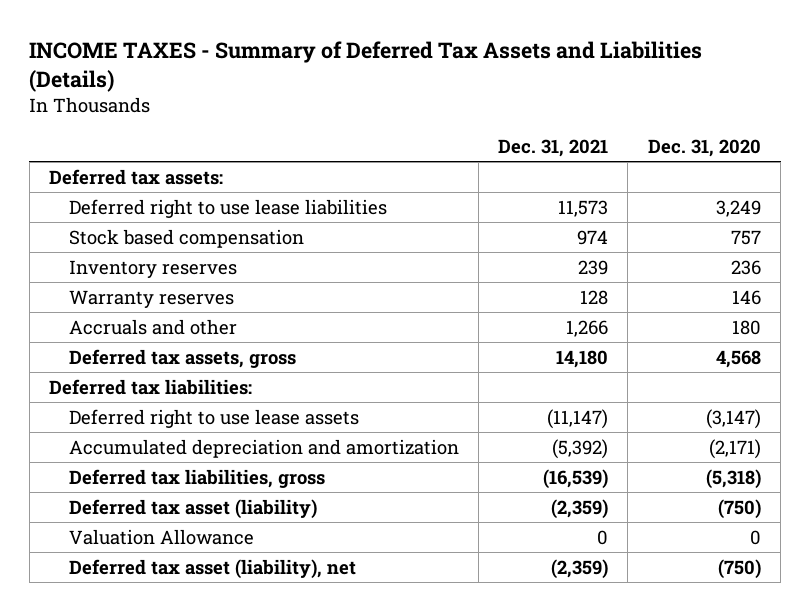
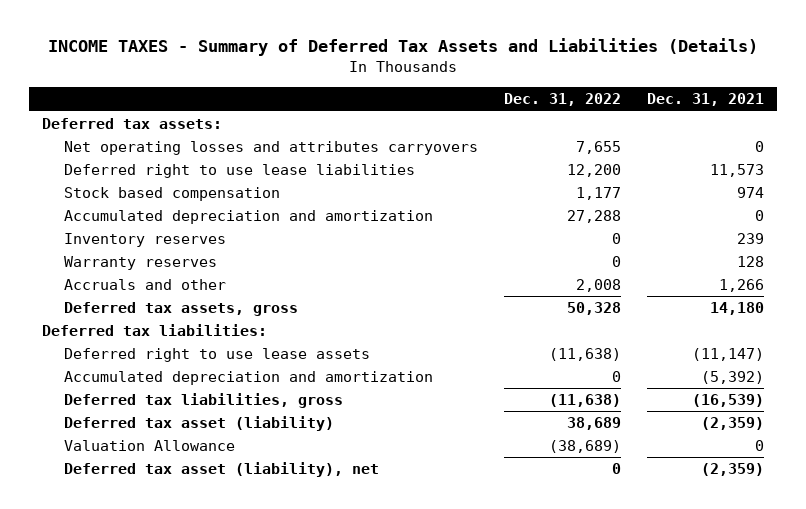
- | Dec. 31, 2021 | Dec. 31, 2020
+ | Dec. 31, 2022 | Dec. 31, 2021
+ Net operating losses and attributes carryovers | 7,655 | 0
+ Accumulated depreciation and amortization | 27,288 | 0

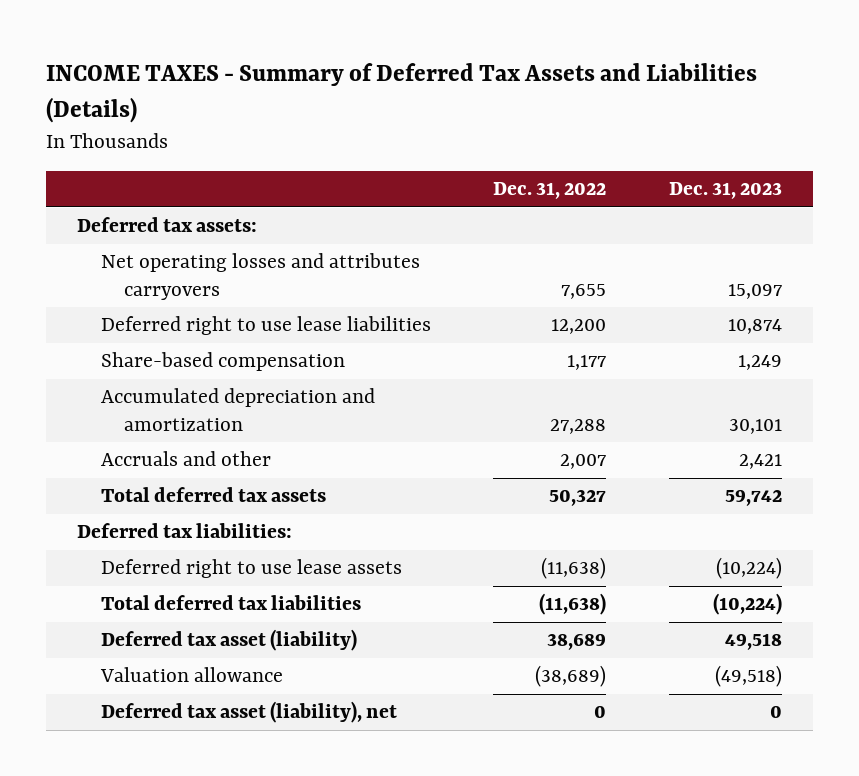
- | Dec. 31, 2022 | Dec. 31, 2021
+ | Dec. 31, 2022 | Dec. 31, 2023
- Stock based compensation | 1,177 | 974
+ Share-based compensation | 1,177 | 1,249
- Inventory reserves | 0 | 239
- Warranty reserves | 0 | 128
- Accruals and other | 2,008 | 1,266
- Deferred tax assets, gross | 50,328 | 14,180
+ Accruals and other | 2,007 | 2,421
+ Total deferred tax assets | 50,327 | 59,742
- Accumulated depreciation and amortization | 0 | (5,392)
- Deferred tax liabilities, gross | (11,638) | (16,539)
+ Total deferred tax liabilities | (11,638) | (10,224)
- Valuation Allowance | (38,689) | 0
+ Valuation allowance | (38,689) | (49,518)

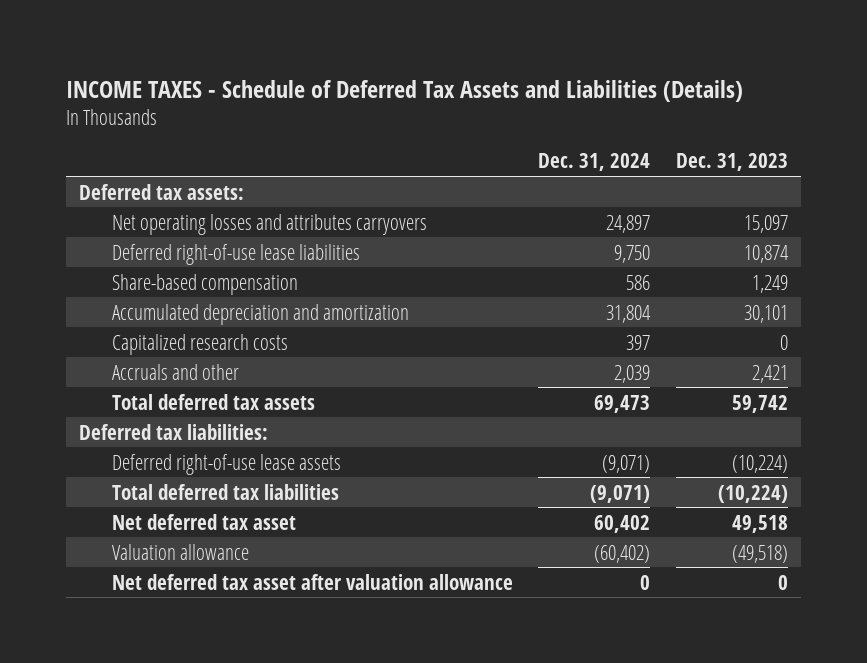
- INCOME TAXES - Summary of Deferred Tax Assets and Liabilities (Details)
+ INCOME TAXES - Schedule of Deferred Tax Assets and Liabilities (Details)
- | Dec. 31, 2022 | Dec. 31, 2023
+ | Dec. 31, 2024 | Dec. 31, 2023
- Deferred right to use lease liabilities | 12,200 | 10,874
+ Deferred right-of-use lease liabilities | 9,750 | 10,874
+ Capitalized research costs | 397 | 0
- Deferred right to use lease assets | (11,638) | (10,224)
+ Deferred right-of-use lease assets | (9,071) | (10,224)
- Deferred tax asset (liability) | 38,689 | 49,518
+ Net deferred tax asset | 60,402 | 49,518
- Deferred tax asset (liability), net | 0 | 0
+ Net deferred tax asset after valuation allowance | 0 | 0

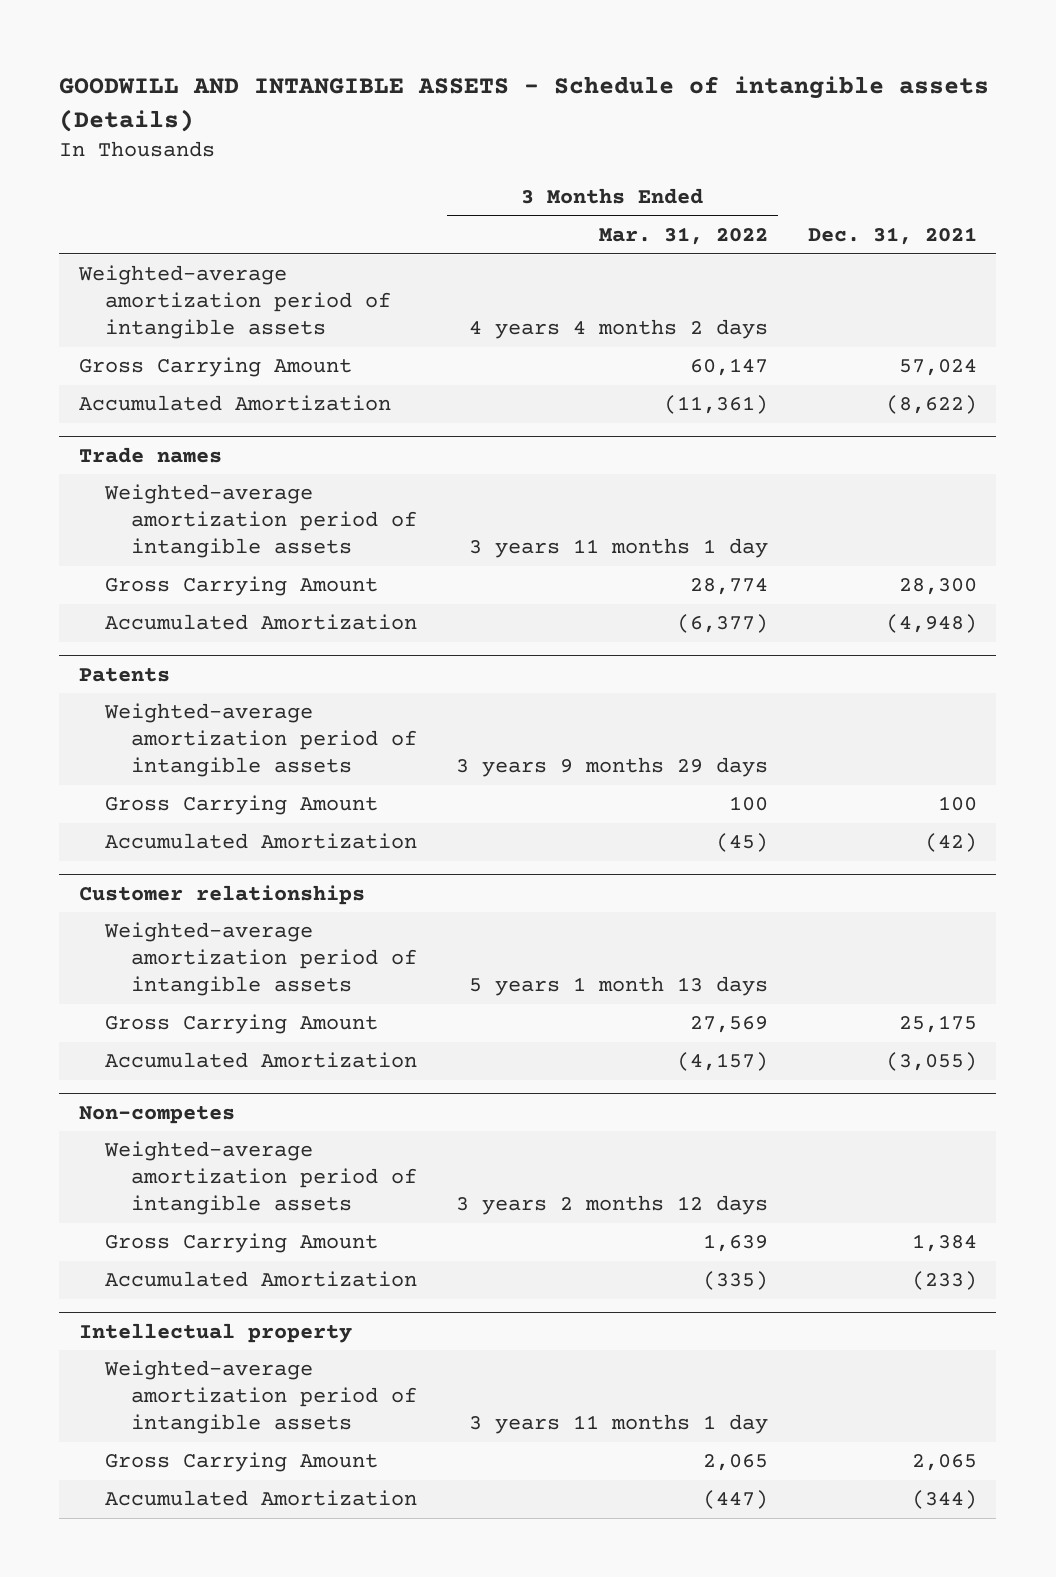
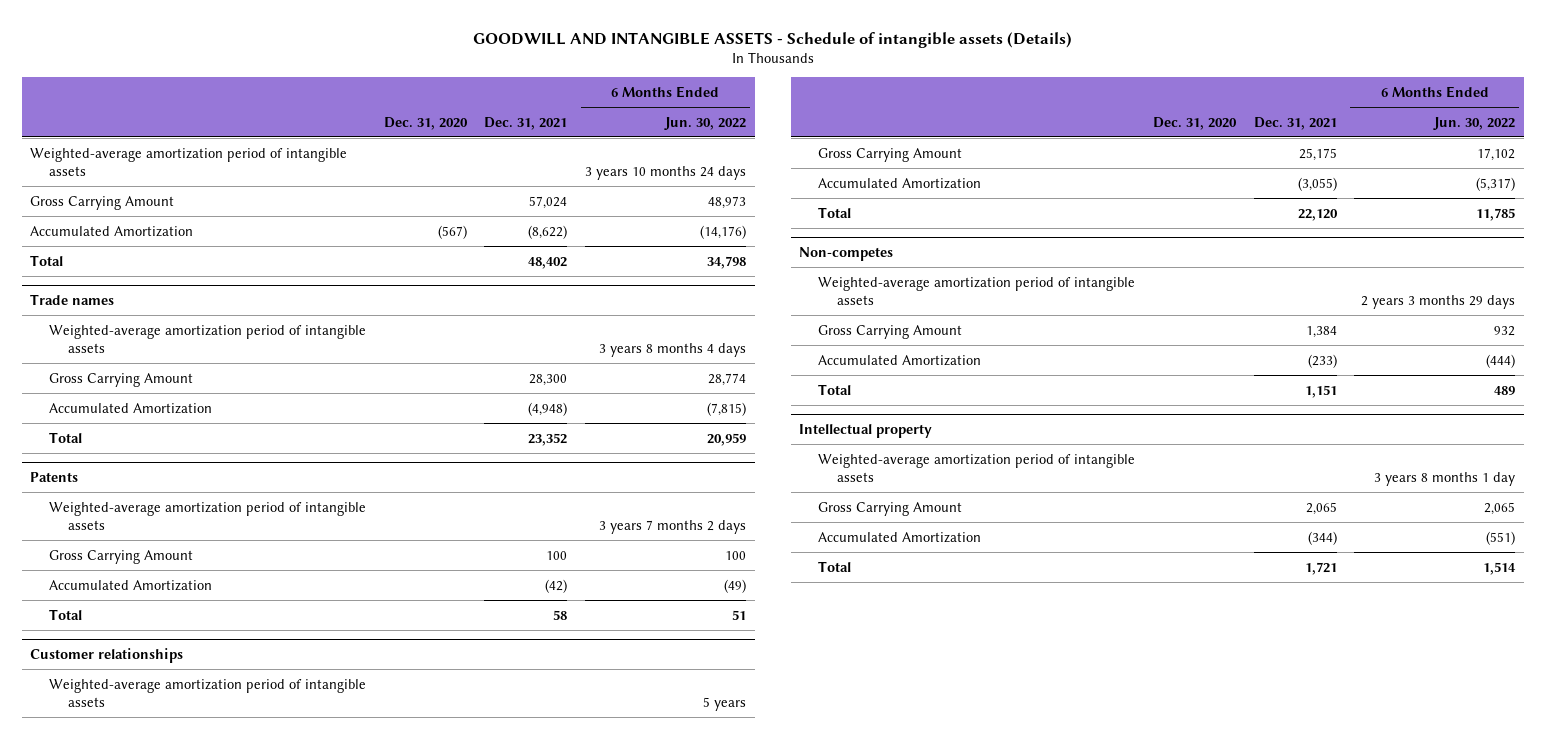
- | 3 Months Ended Mar. 31, 2022 | Dec. 31, 2021
+ | Dec. 31, 2020 | Dec. 31, 2021 | 6 Months Ended Jun. 30, 2022
+ Total | | 48,402 | 34,798
@ Trade names
+ Total | | 23,352 | 20,959
@ Patents
+ Total | | 58 | 51
@ Customer relationships
+ Total | | 22,120 | 11,785
@ Non-competes
+ Total | | 1,151 | 489
@ Intellectual property
+ Total | | 1,721 | 1,514

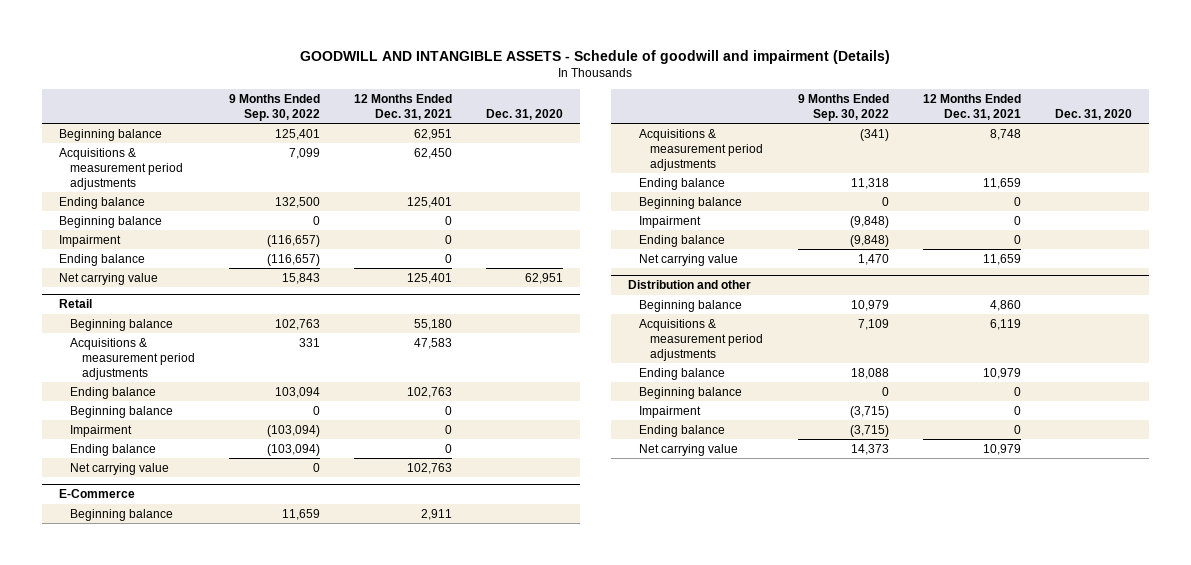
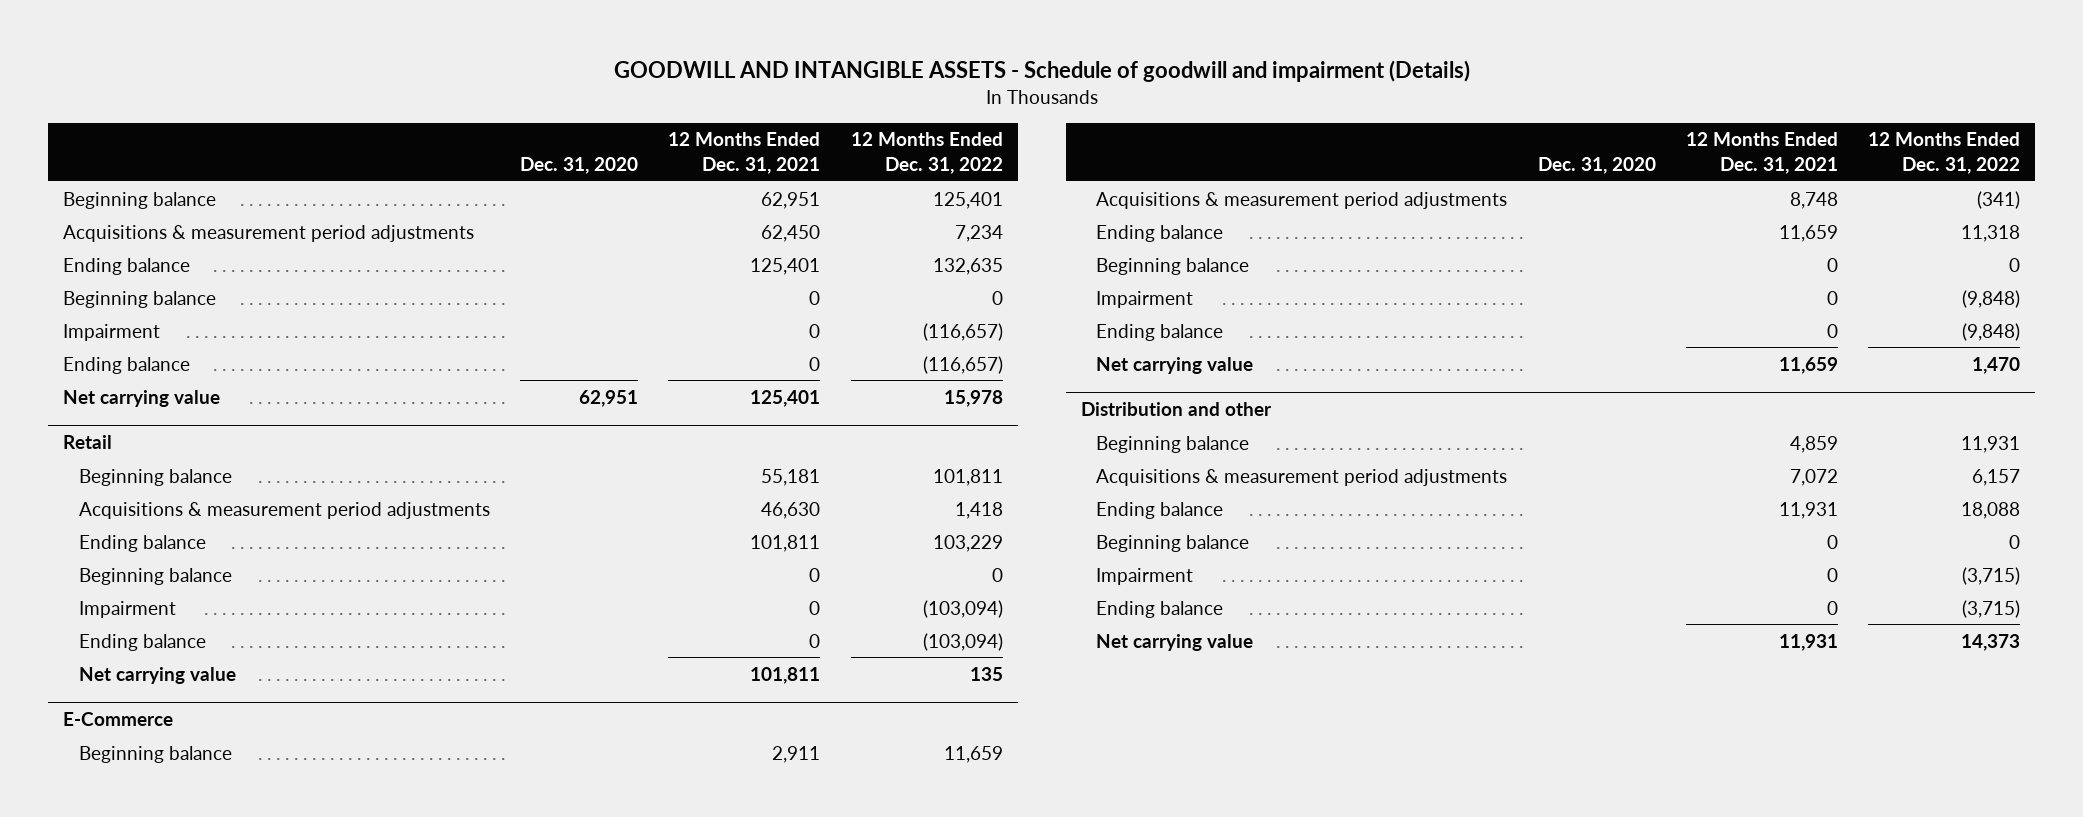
- | 9 Months Ended Sep. 30, 2022 | 12 Months Ended Dec. 31, 2021 | Dec. 31, 2020
+ | Dec. 31, 2020 | 12 Months Ended Dec. 31, 2021 | 12 Months Ended Dec. 31, 2022
@ Retail
- Beginning balance | 102,763 | 55,180 |
- Acquisitions & measurement period adjustments | 331 | 47,583 |
- Ending balance | 103,094 | 102,763 |
+ Beginning balance | | 55,181 | 101,811
+ Acquisitions & measurement period adjustments | | 46,630 | 1,418
+ Ending balance | | 101,811 | 103,229
- Net carrying value | 0 | 102,763 |
+ Net carrying value | | 101,811 | 135
@ Distribution and other
- Beginning balance | 10,979 | 4,860 |
- Acquisitions & measurement period adjustments | 7,109 | 6,119 |
- Ending balance | 18,088 | 10,979 |
+ Beginning balance | | 4,859 | 11,931
+ Acquisitions & measurement period adjustments | | 7,072 | 6,157
+ Ending balance | | 11,931 | 18,088
- Net carrying value | 14,373 | 10,979 |
+ Net carrying value | | 11,931 | 14,373

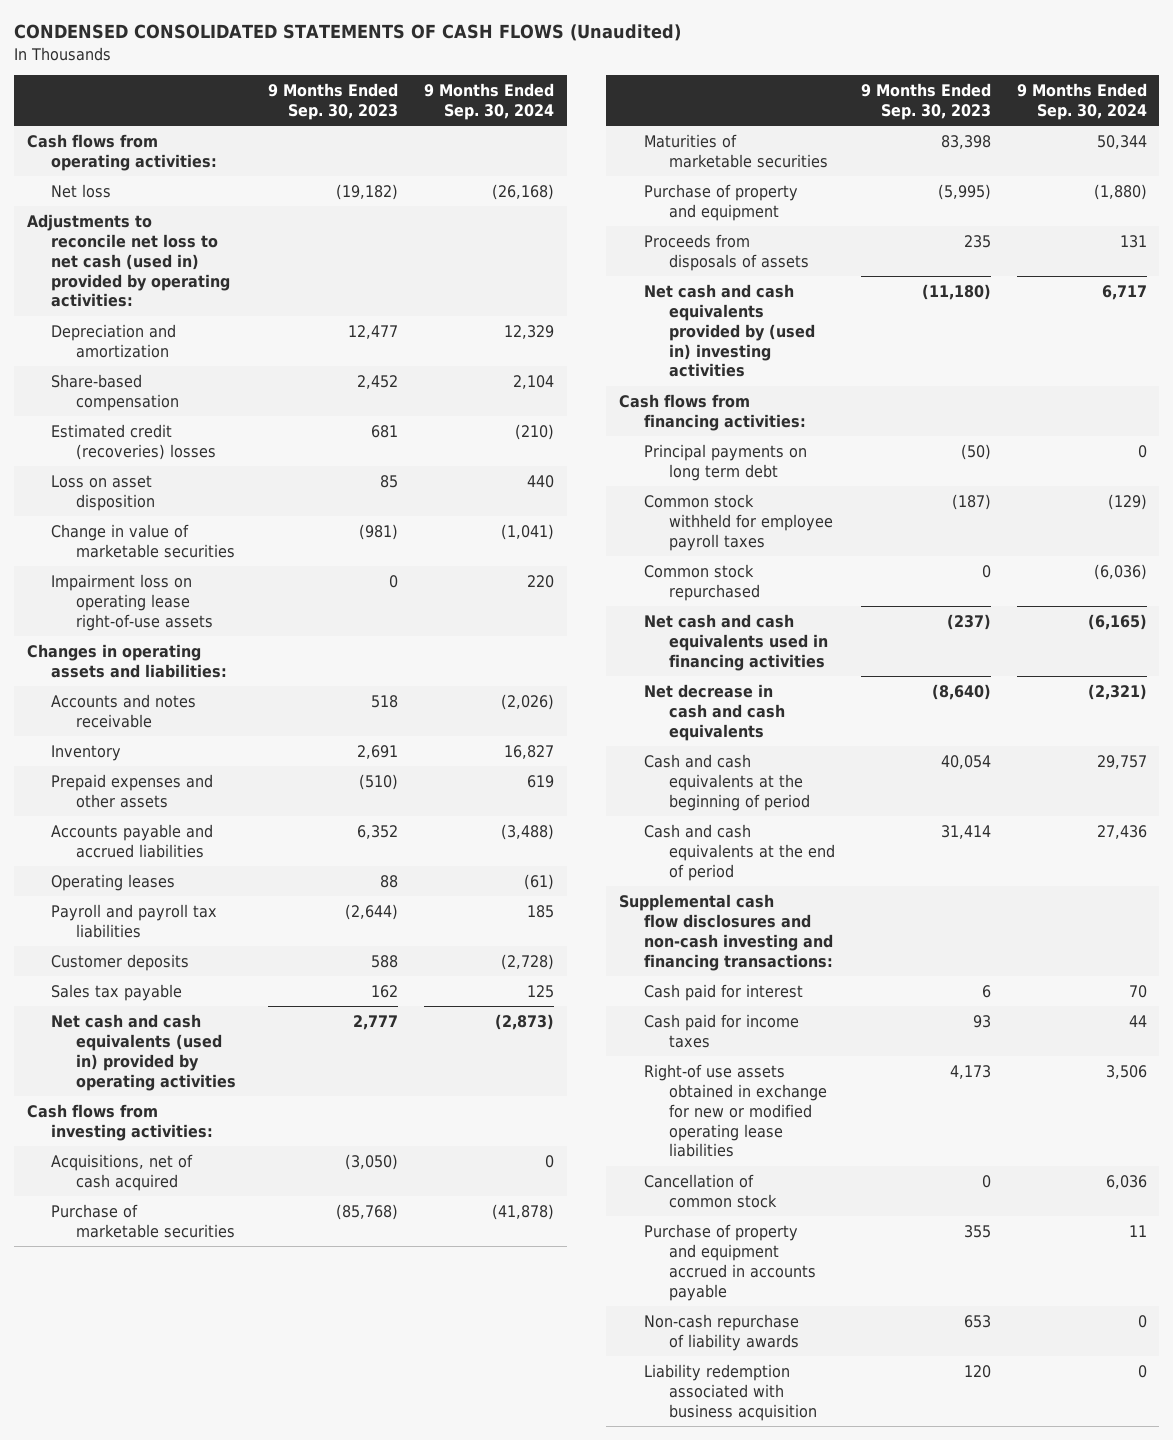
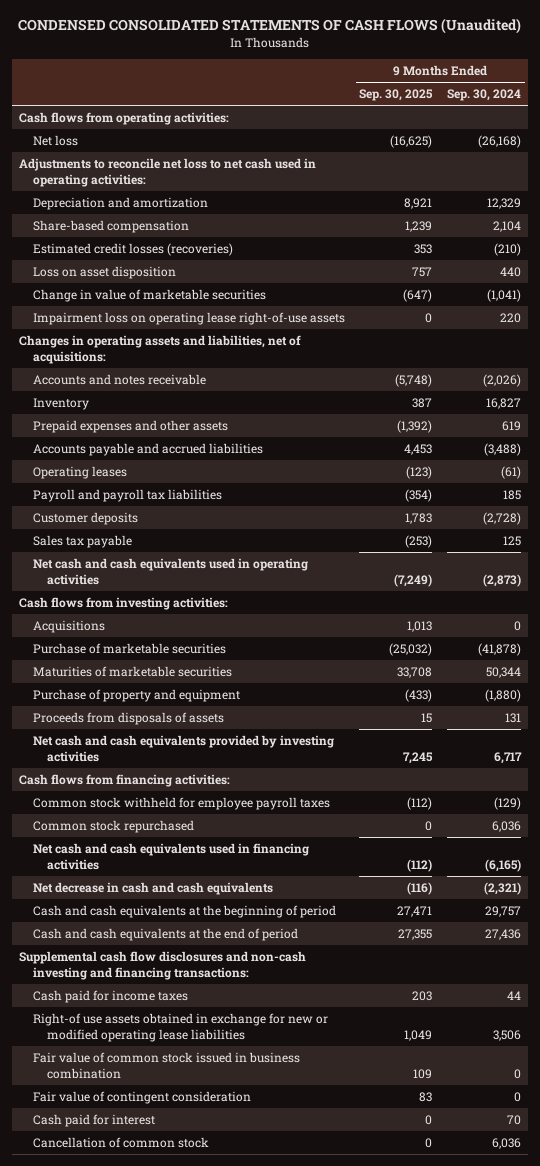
- | 9 Months Ended Sep. 30, 2023 | 9 Months Ended Sep. 30, 2024
+ | 9 Months Ended Sep. 30, 2025 | 9 Months Ended Sep. 30, 2024
- Adjustments to reconcile net loss to net cash (used in) provided by operating activities:
+ Adjustments to reconcile net loss to net cash used in operating activities:
- Estimated credit (recoveries) losses | 681 | (210)
+ Estimated credit losses (recoveries) | 353 | (210)
- Changes in operating assets and liabilities:
+ Changes in operating assets and liabilities, net of acquisitions:
- Net cash and cash equivalents (used in) provided by operating activities | 2,777 | (2,873)
+ Net cash and cash equivalents used in operating activities | (7,249) | (2,873)
- Acquisitions, net of cash acquired | (3,050) | 0
+ Acquisitions | 1,013 | 0
- Net cash and cash equivalents provided by (used in) investing activities | (11,180) | 6,717
+ Net cash and cash equivalents provided by investing activities | 7,245 | 6,717
- Principal payments on long term debt | (50) | 0
- Common stock repurchased | 0 | (6,036)
+ Common stock repurchased | 0 | 6,036
+ Fair value of common stock issued in business combination | 109 | 0
+ Fair value of contingent consideration | 83 | 0
moved down: Cash paid for interest | 0 | 70
- Purchase of property and equipment accrued in accounts payable | 355 | 11
- Non-cash repurchase of liability awards | 653 | 0
- Liability redemption associated with business acquisition | 120 | 0

